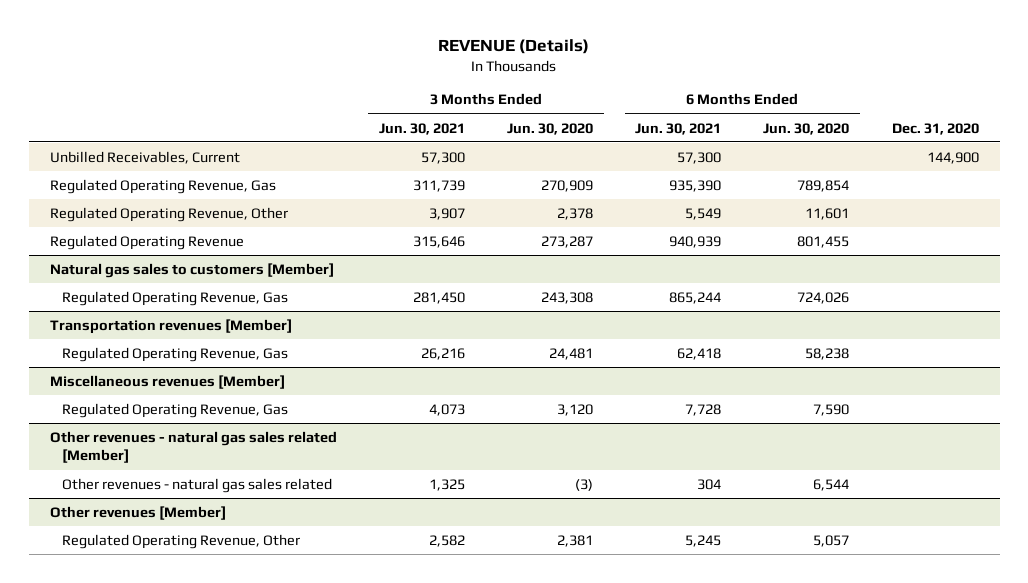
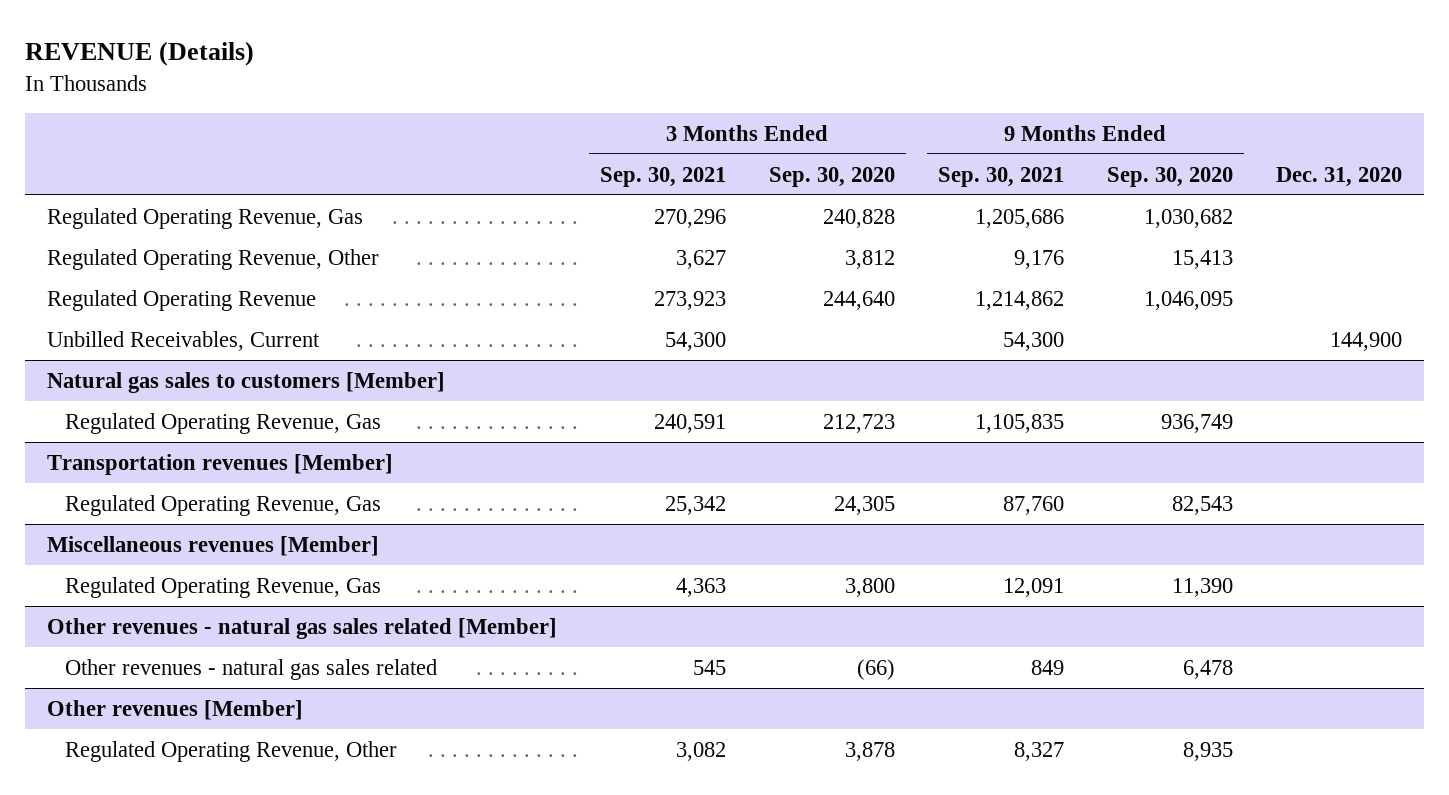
- | 3 Months Ended Jun. 30, 2021 | 3 Months Ended Jun. 30, 2020 | 6 Months Ended Jun. 30, 2021 | 6 Months Ended Jun. 30, 2020 | Dec. 31, 2020
+ | 3 Months Ended Sep. 30, 2021 | 3 Months Ended Sep. 30, 2020 | 9 Months Ended Sep. 30, 2021 | 9 Months Ended Sep. 30, 2020 | Dec. 31, 2020
moved down: Unbilled Receivables, Current | 54,300 | | 54,300 | | 144,900

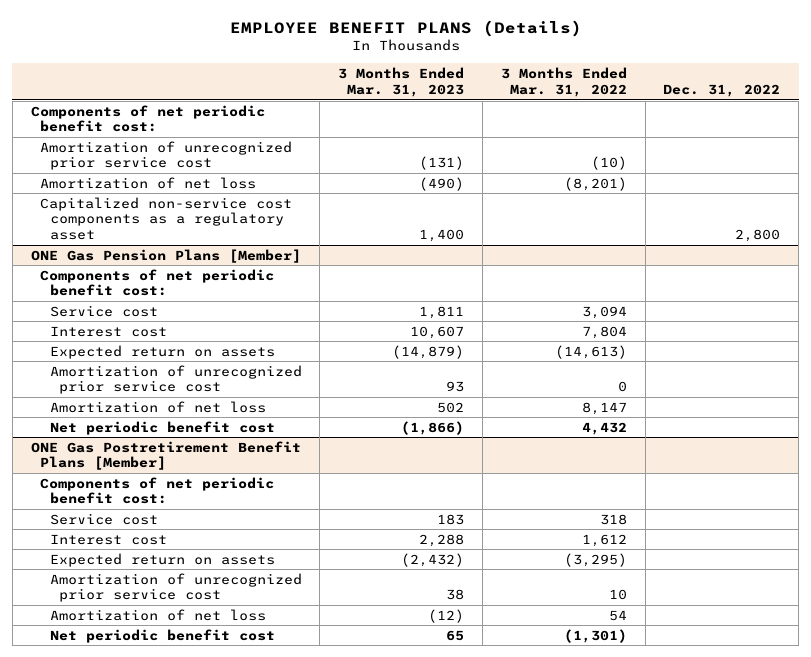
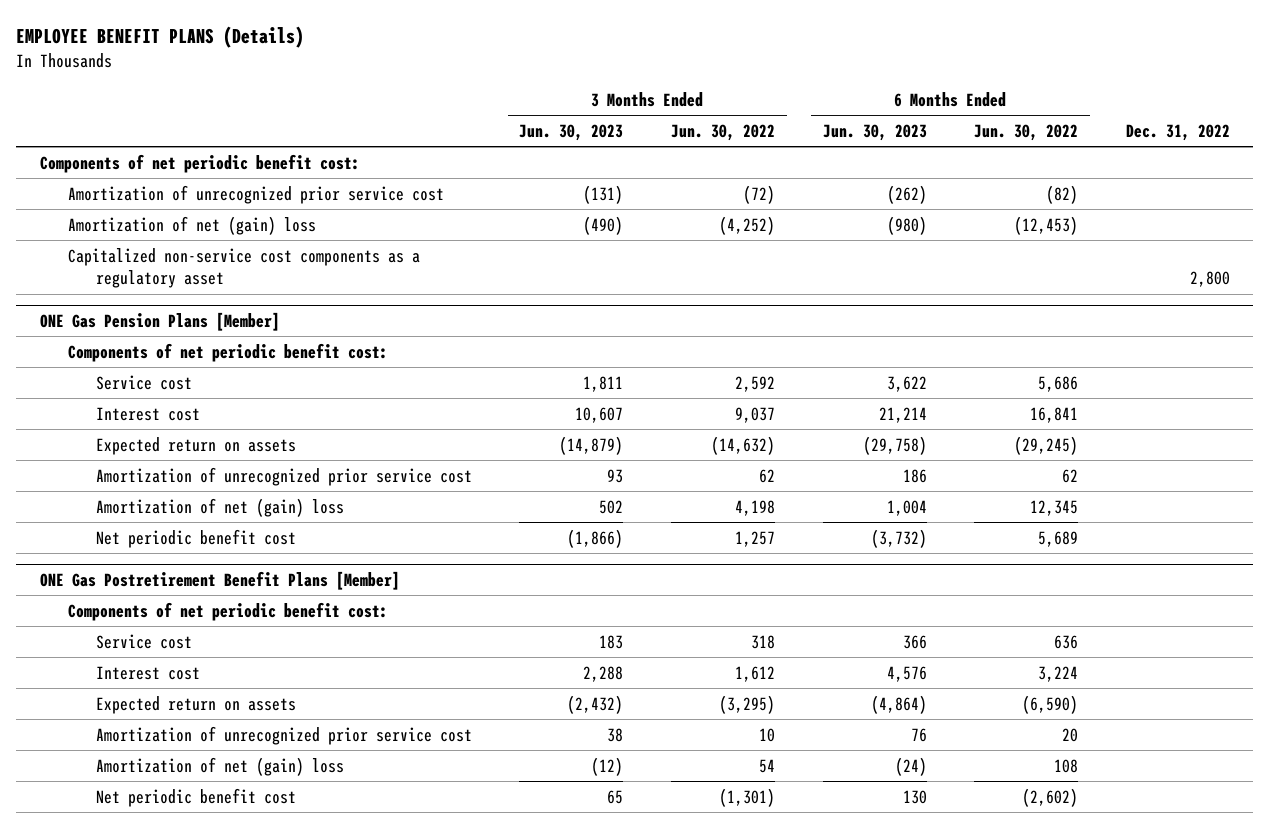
- | 3 Months Ended Mar. 31, 2023 | 3 Months Ended Mar. 31, 2022 | Dec. 31, 2022
+ | 3 Months Ended Jun. 30, 2023 | 3 Months Ended Jun. 30, 2022 | 6 Months Ended Jun. 30, 2023 | 6 Months Ended Jun. 30, 2022 | Dec. 31, 2022
- Amortization of net loss | (490) | (8,201) |
+ Amortization of net (gain) loss | (490) | (4,252) | (980) | (12,453) |
@ ONE Gas Pension Plans [Member]
- Amortization of net loss | 502 | 8,147 |
+ Amortization of net (gain) loss | 502 | 4,198 | 1,004 | 12,345 |
@ ONE Gas Postretirement Benefit Plans [Member]
- Amortization of net loss | (12) | 54 |
+ Amortization of net (gain) loss | (12) | 54 | (24) | 108 |

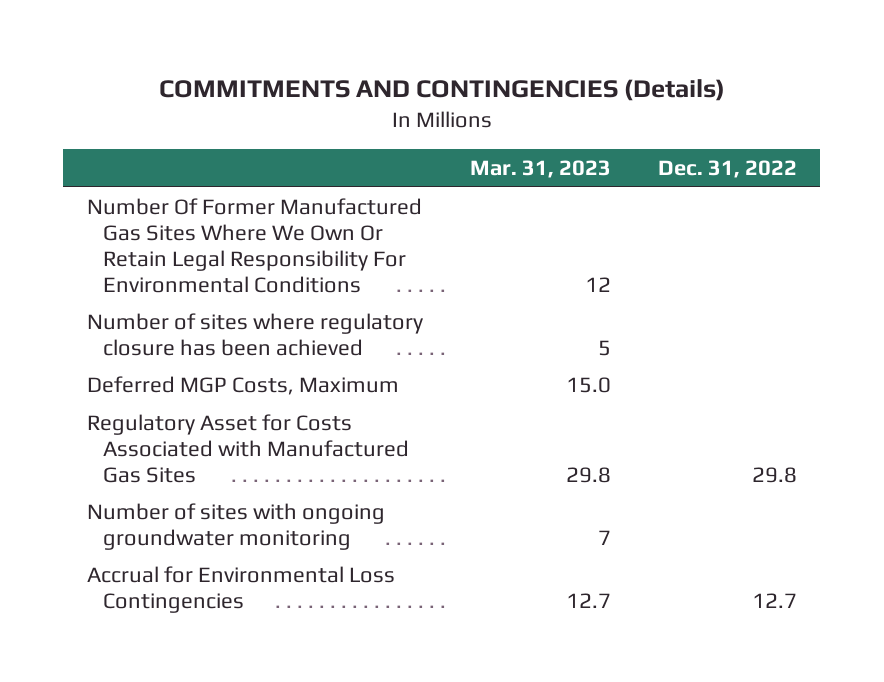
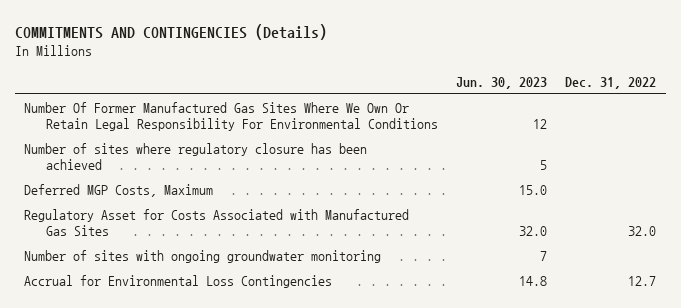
- | Mar. 31, 2023 | Dec. 31, 2022
+ | Jun. 30, 2023 | Dec. 31, 2022
- Regulatory Asset for Costs Associated with Manufactured Gas Sites | 29.8 | 29.8
+ Regulatory Asset for Costs Associated with Manufactured Gas Sites | 32.0 | 32.0

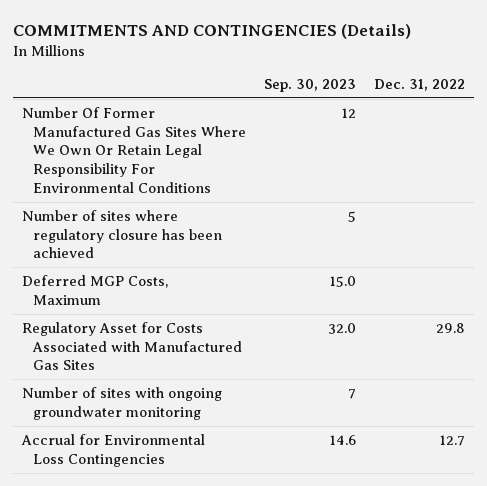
- | Jun. 30, 2023 | Dec. 31, 2022
+ | Sep. 30, 2023 | Dec. 31, 2022
- Regulatory Asset for Costs Associated with Manufactured Gas Sites | 32.0 | 32.0
+ Regulatory Asset for Costs Associated with Manufactured Gas Sites | 32.0 | 29.8

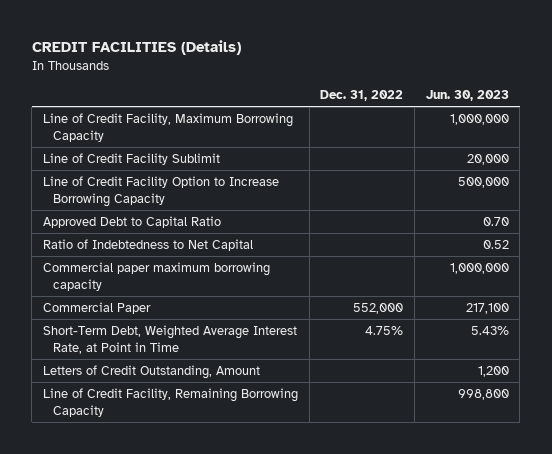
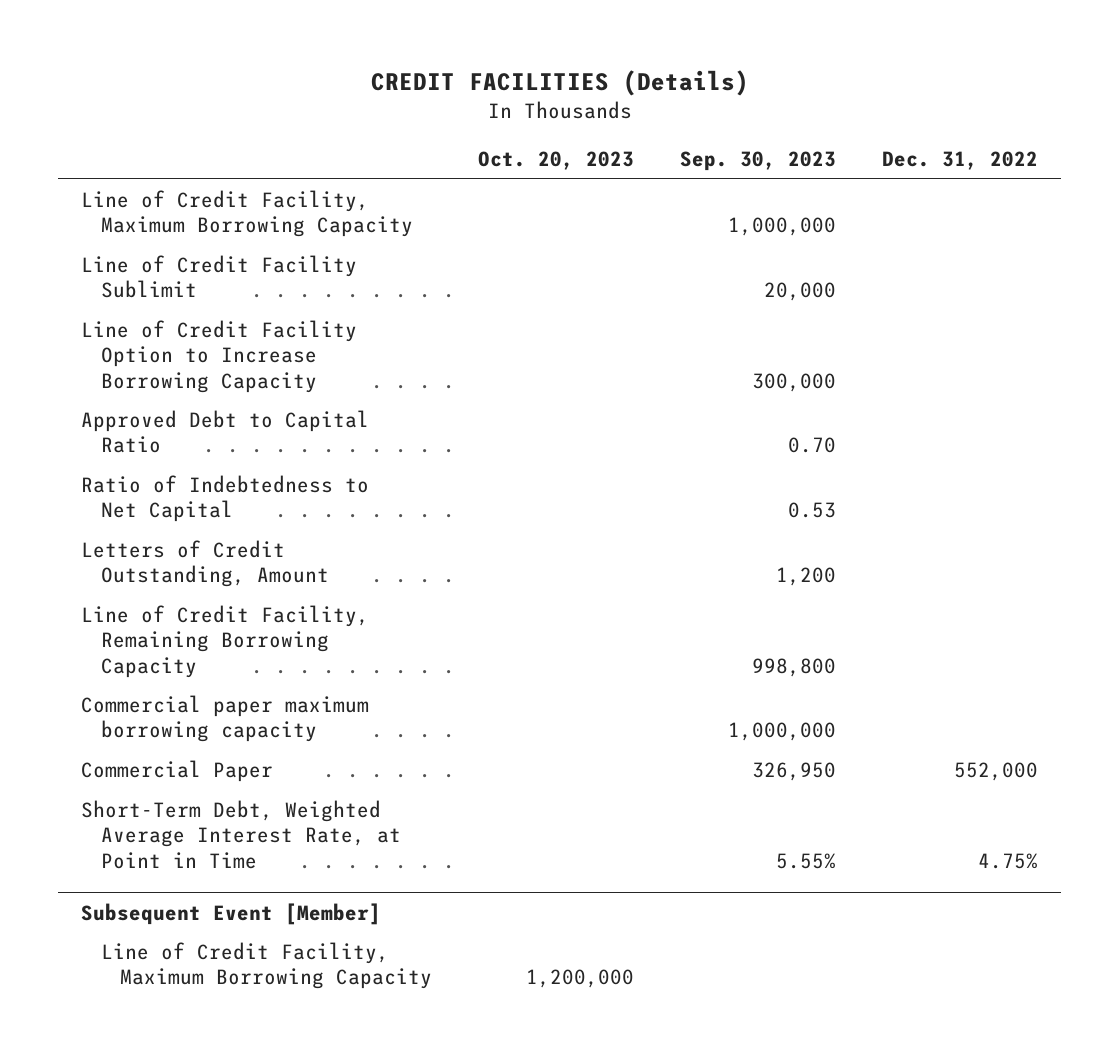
- | Dec. 31, 2022 | Jun. 30, 2023
+ | Oct. 20, 2023 | Sep. 30, 2023 | Dec. 31, 2022
moved up: Letters of Credit Outstanding, Amount | | 1,200 |
moved up: Line of Credit Facility, Remaining Borrowing Capacity | | 998,800 |
+ Subsequent Event [Member]
+ Line of Credit Facility, Maximum Borrowing Capacity | 1,200,000 | |

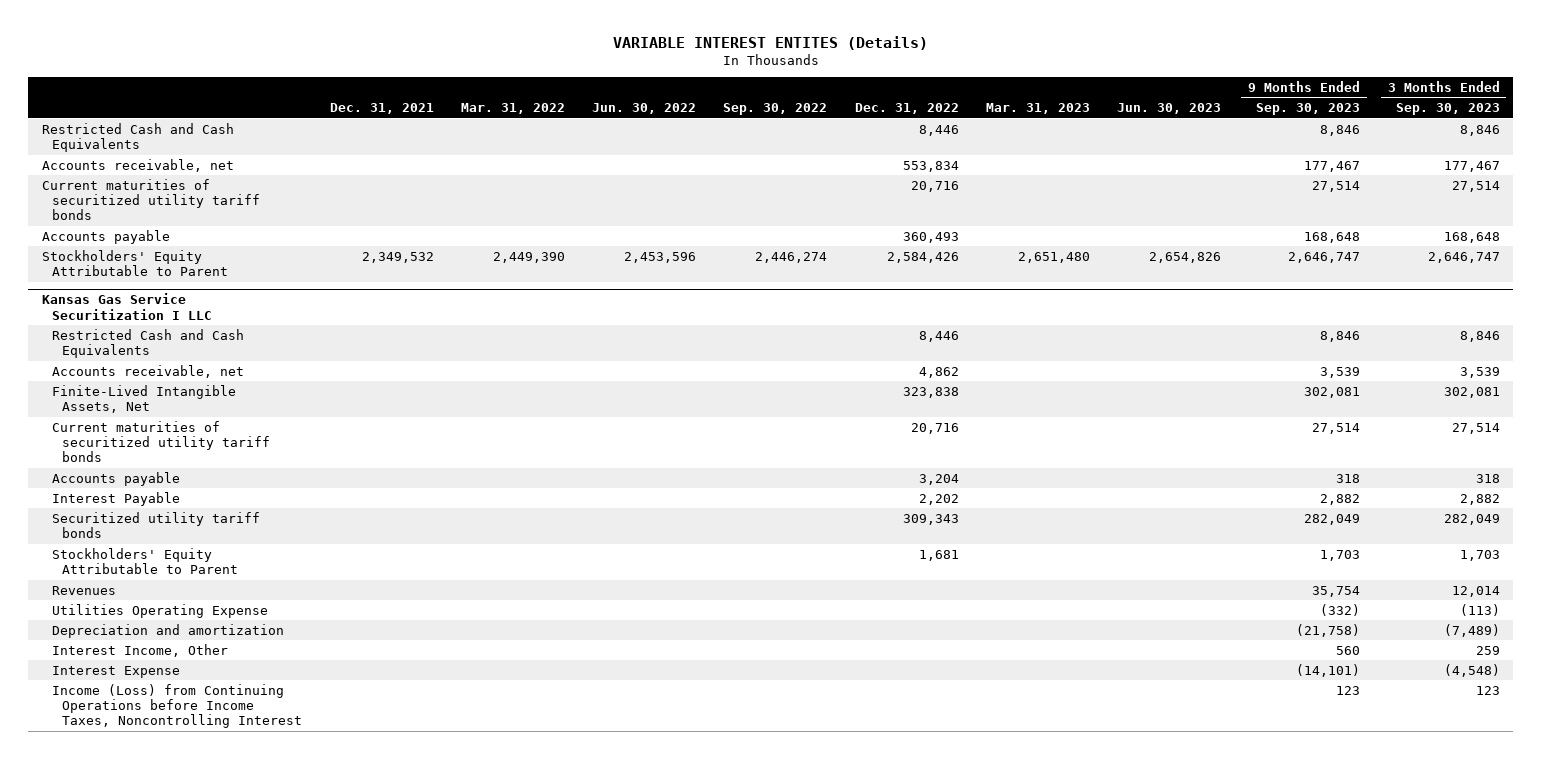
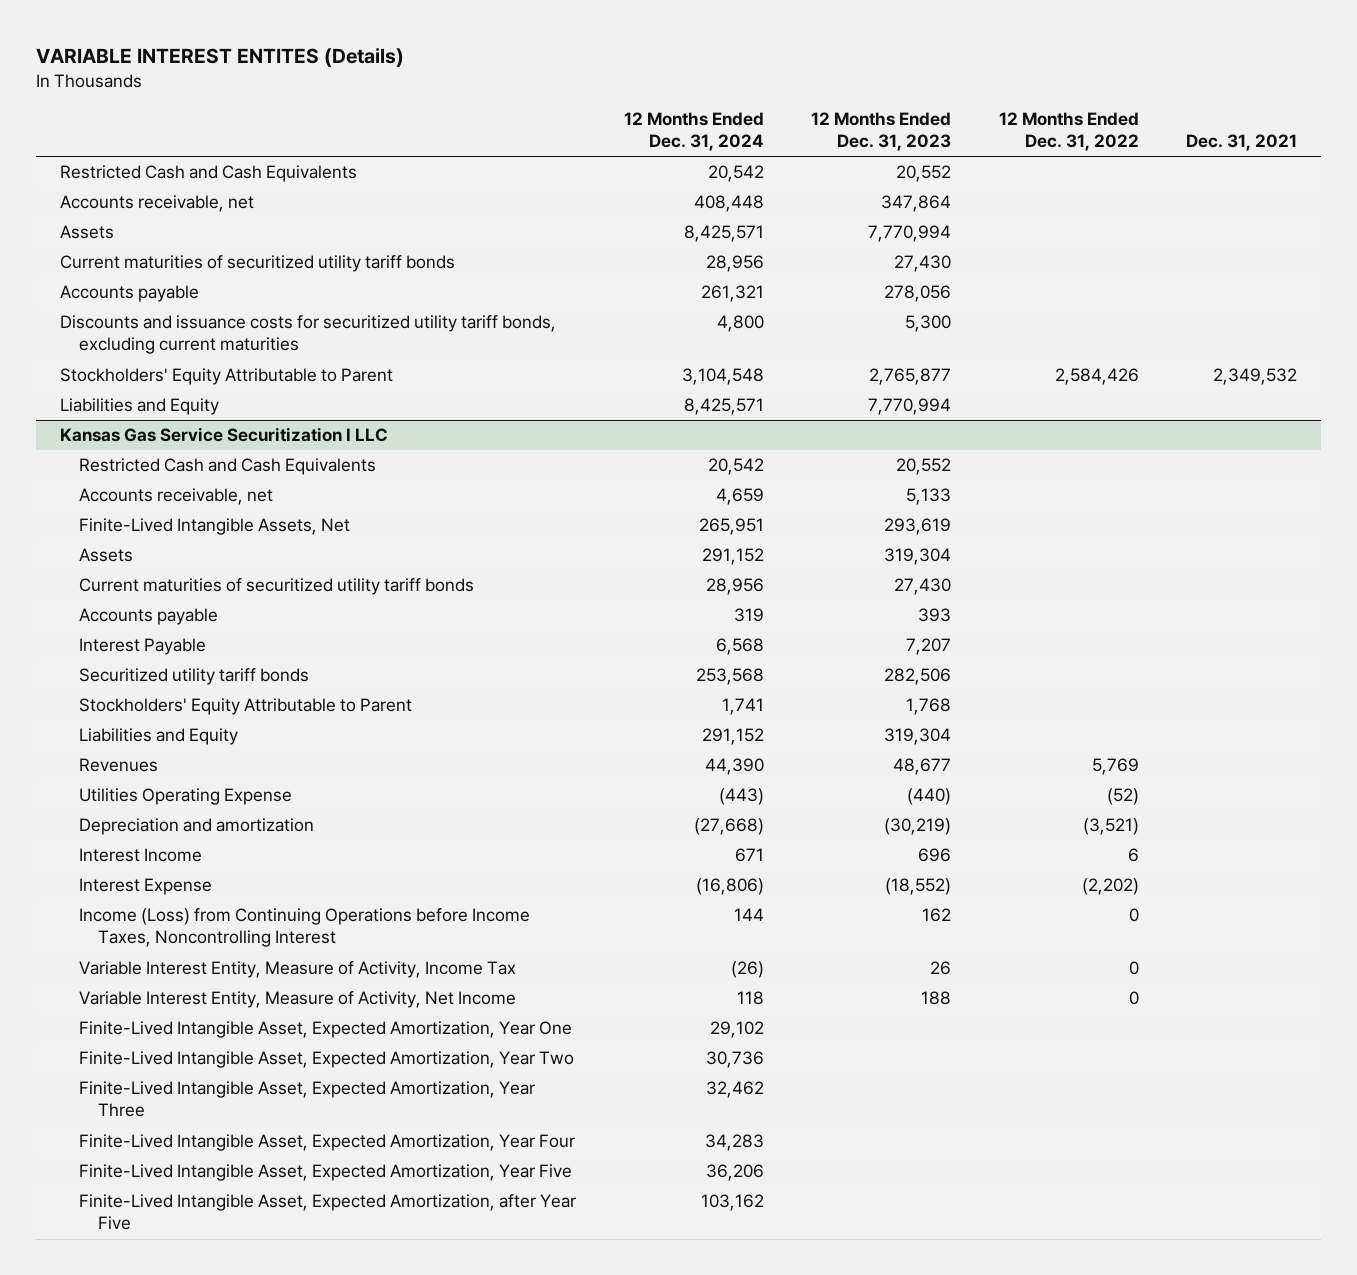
- | Dec. 31, 2021 | Mar. 31, 2022 | Jun. 30, 2022 | Sep. 30, 2022 | Dec. 31, 2022 | Mar. 31, 2023 | Jun. 30, 2023 | 9 Months Ended Sep. 30, 2023 | 3 Months Ended Sep. 30, 2023
+ | 12 Months Ended Dec. 31, 2024 | 12 Months Ended Dec. 31, 2023 | 12 Months Ended Dec. 31, 2022 | Dec. 31, 2021
+ Assets | 8,425,571 | 7,770,994 | |
+ Discounts and issuance costs for securitized utility tariff bonds, excluding current maturities | 4,800 | 5,300 | |
+ Liabilities and Equity | 8,425,571 | 7,770,994 | |
@ Kansas Gas Service Securitization I LLC
+ Assets | 291,152 | 319,304 | |
+ Liabilities and Equity | 291,152 | 319,304 | |
- Interest Income, Other | | | | | | | | 560 | 259
+ Interest Income | 671 | 696 | 6 |
+ Variable Interest Entity, Measure of Activity, Income Tax | (26) | 26 | 0 |
+ Variable Interest Entity, Measure of Activity, Net Income | 118 | 188 | 0 |
+ Finite-Lived Intangible Asset, Expected Amortization, Year One | 29,102 | | |
+ Finite-Lived Intangible Asset, Expected Amortization, Year Two | 30,736 | | |
+ Finite-Lived Intangible Asset, Expected Amortization, Year Three | 32,462 | | |
+ Finite-Lived Intangible Asset, Expected Amortization, Year Four | 34,283 | | |
+ Finite-Lived Intangible Asset, Expected Amortization, Year Five | 36,206 | | |
+ Finite-Lived Intangible Asset, Expected Amortization, after Year Five | 103,162 | | |

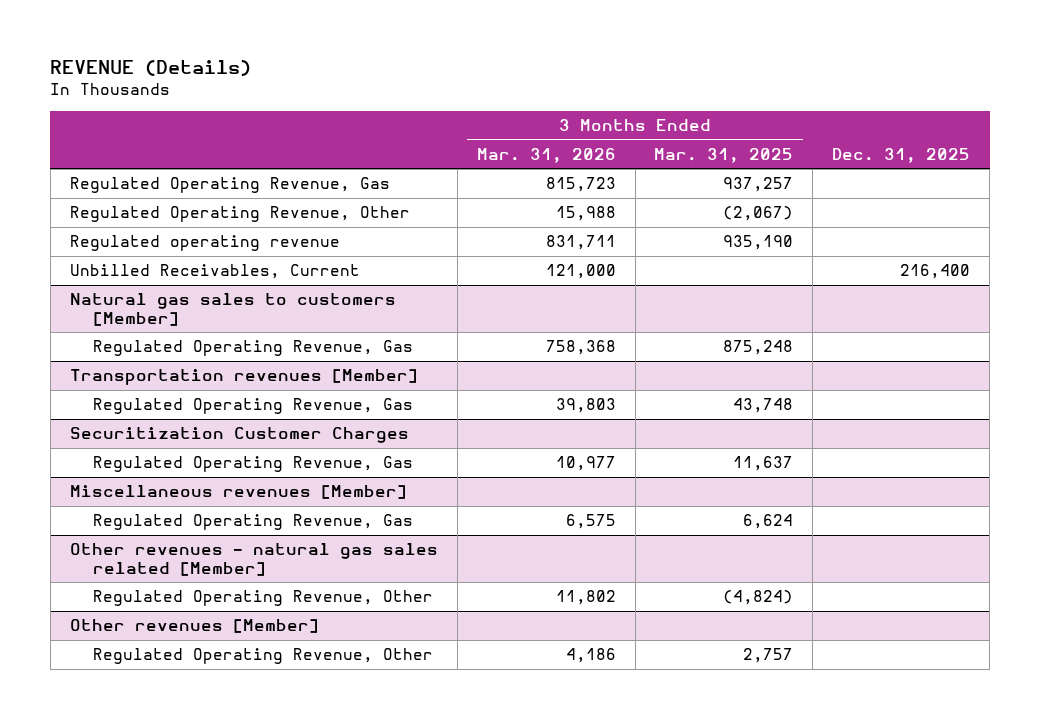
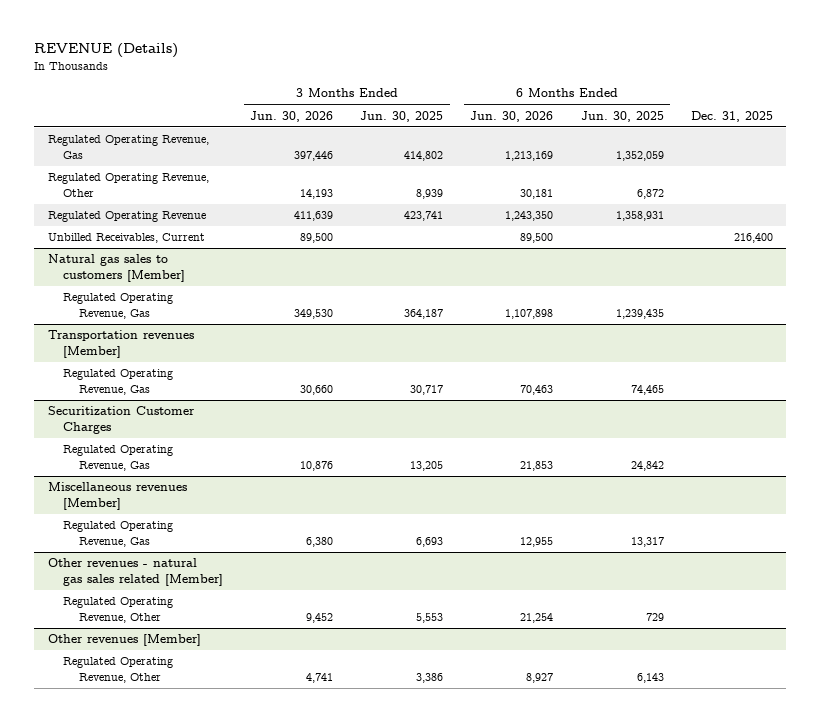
- | 3 Months Ended Mar. 31, 2026 | 3 Months Ended Mar. 31, 2025 | Dec. 31, 2025
+ | 3 Months Ended Jun. 30, 2026 | 3 Months Ended Jun. 30, 2025 | 6 Months Ended Jun. 30, 2026 | 6 Months Ended Jun. 30, 2025 | Dec. 31, 2025
- Regulated operating revenue | 831,711 | 935,190 |
+ Regulated Operating Revenue | 411,639 | 423,741 | 1,243,350 | 1,358,931 |

